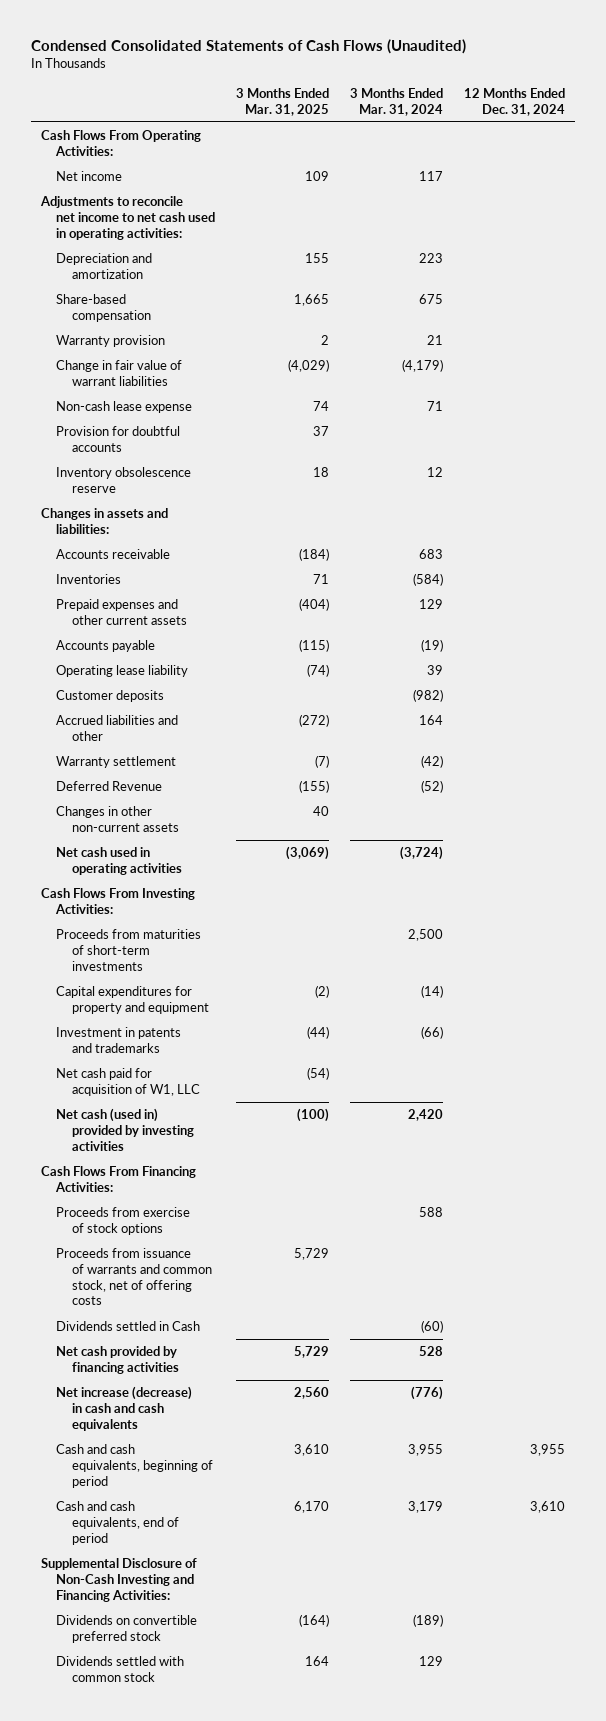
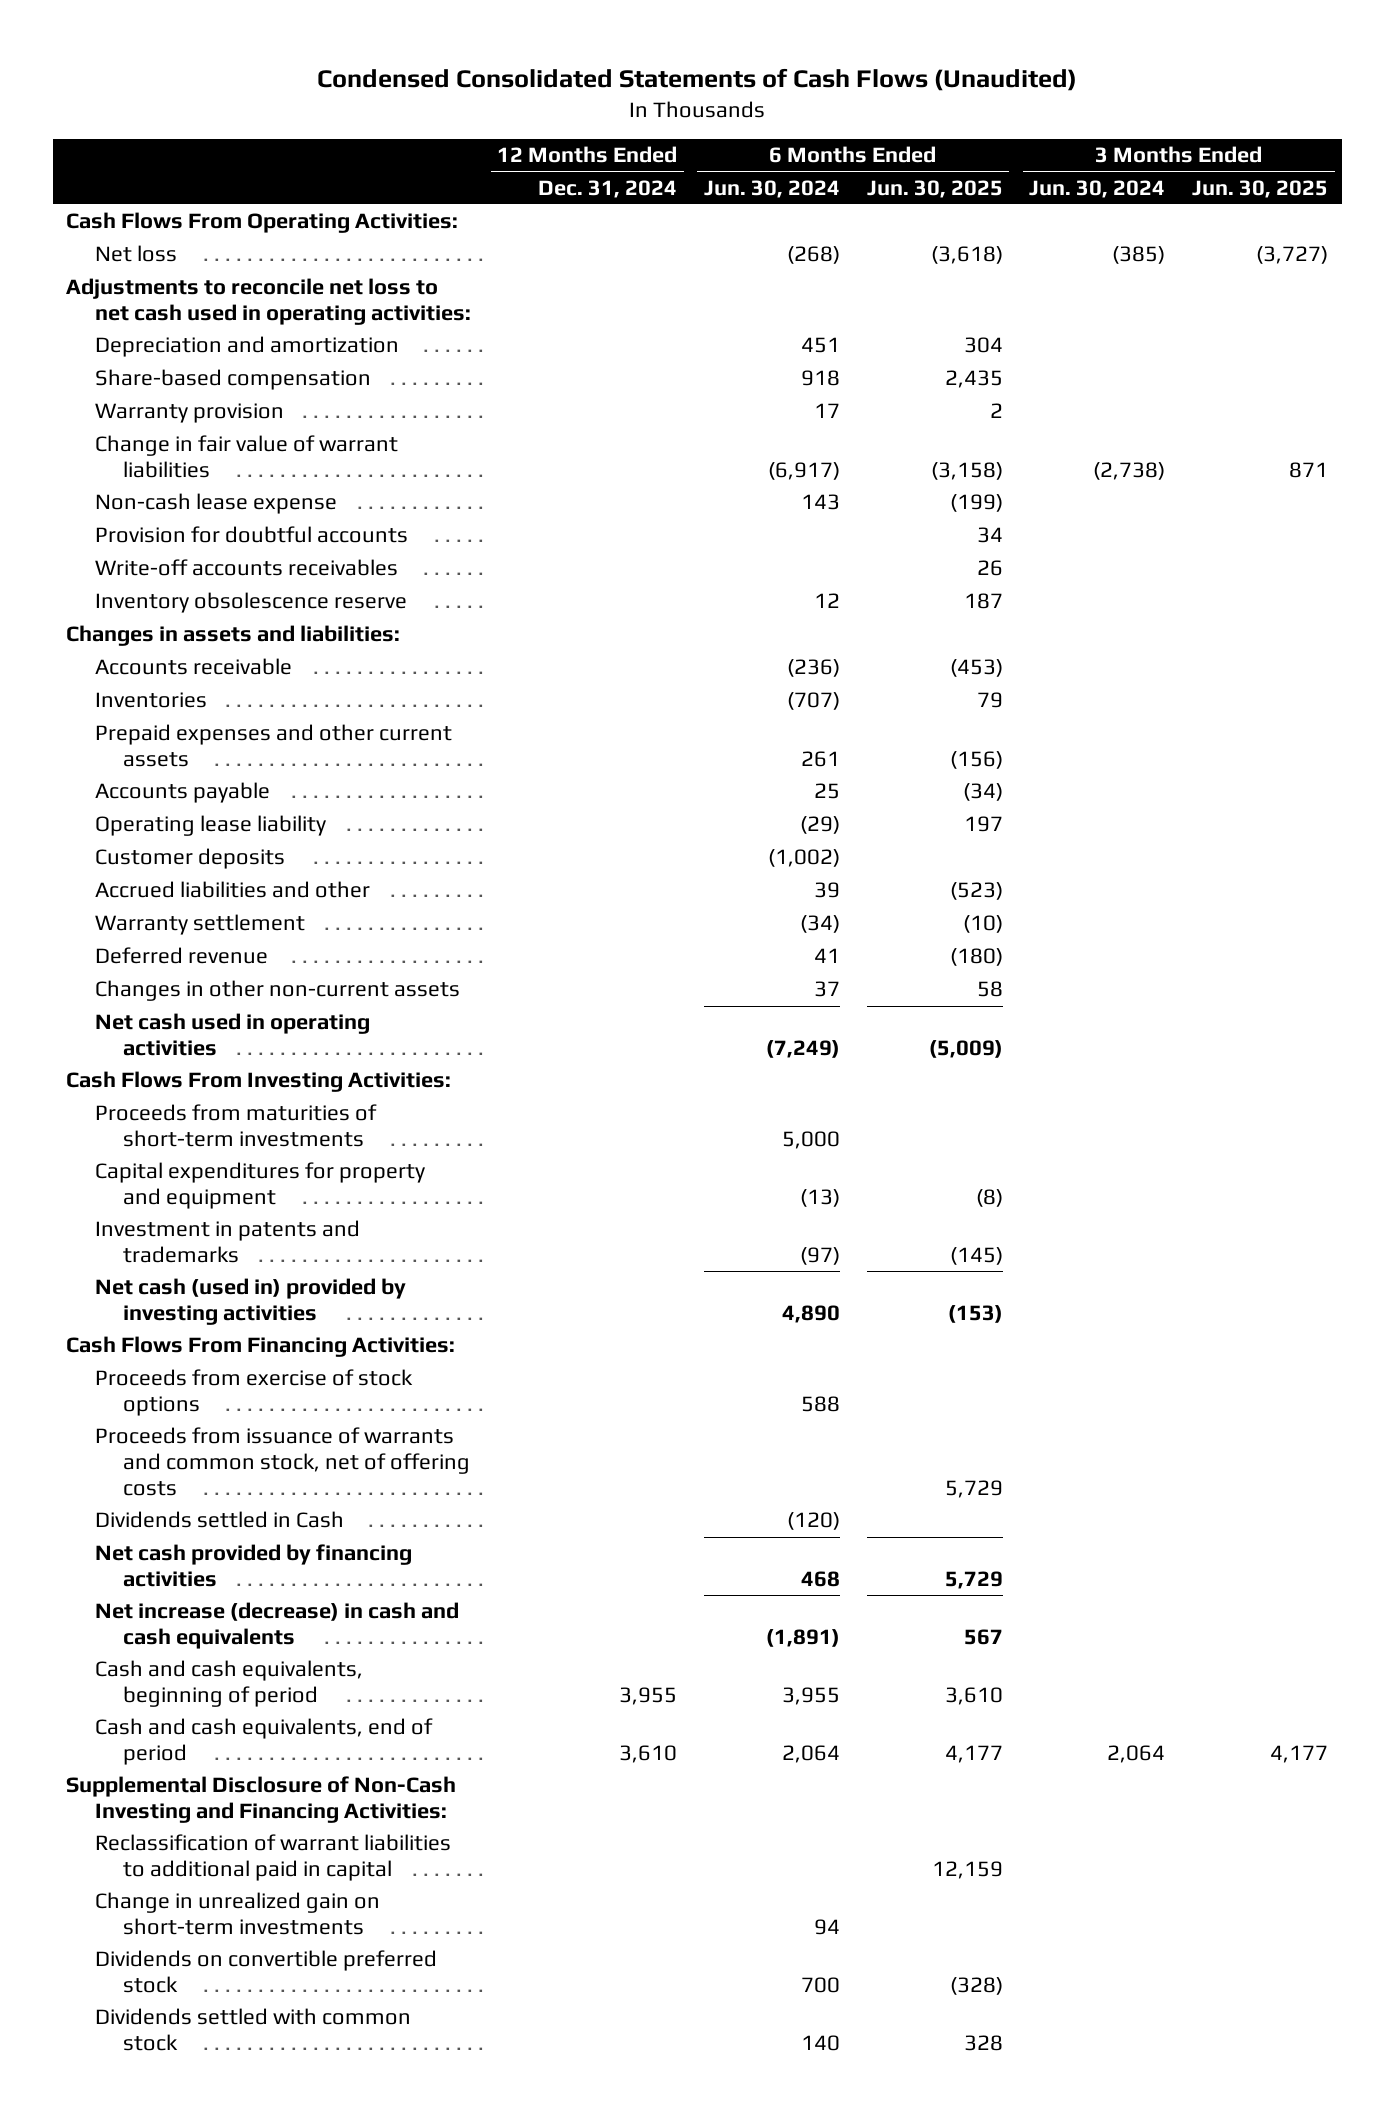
- | 3 Months Ended Mar. 31, 2025 | 3 Months Ended Mar. 31, 2024 | 12 Months Ended Dec. 31, 2024
+ | 12 Months Ended Dec. 31, 2024 | 6 Months Ended Jun. 30, 2024 | 6 Months Ended Jun. 30, 2025 | 3 Months Ended Jun. 30, 2024 | 3 Months Ended Jun. 30, 2025
- Net income | 109 | 117 |
- Adjustments to reconcile net income to net cash used in operating activities:
+ Net loss | | (268) | (3,618) | (385) | (3,727)
+ Adjustments to reconcile net loss to net cash used in operating activities:
+ Write-off accounts receivables | | | 26 | |
- Deferred Revenue | (155) | (52) |
+ Deferred revenue | | 41 | (180) | |
- Net cash paid for acquisition of W1, LLC | (54) | |
+ Reclassification of warrant liabilities to additional paid in capital | | | 12,159 | |
+ Change in unrealized gain on short-term investments | | 94 | | |

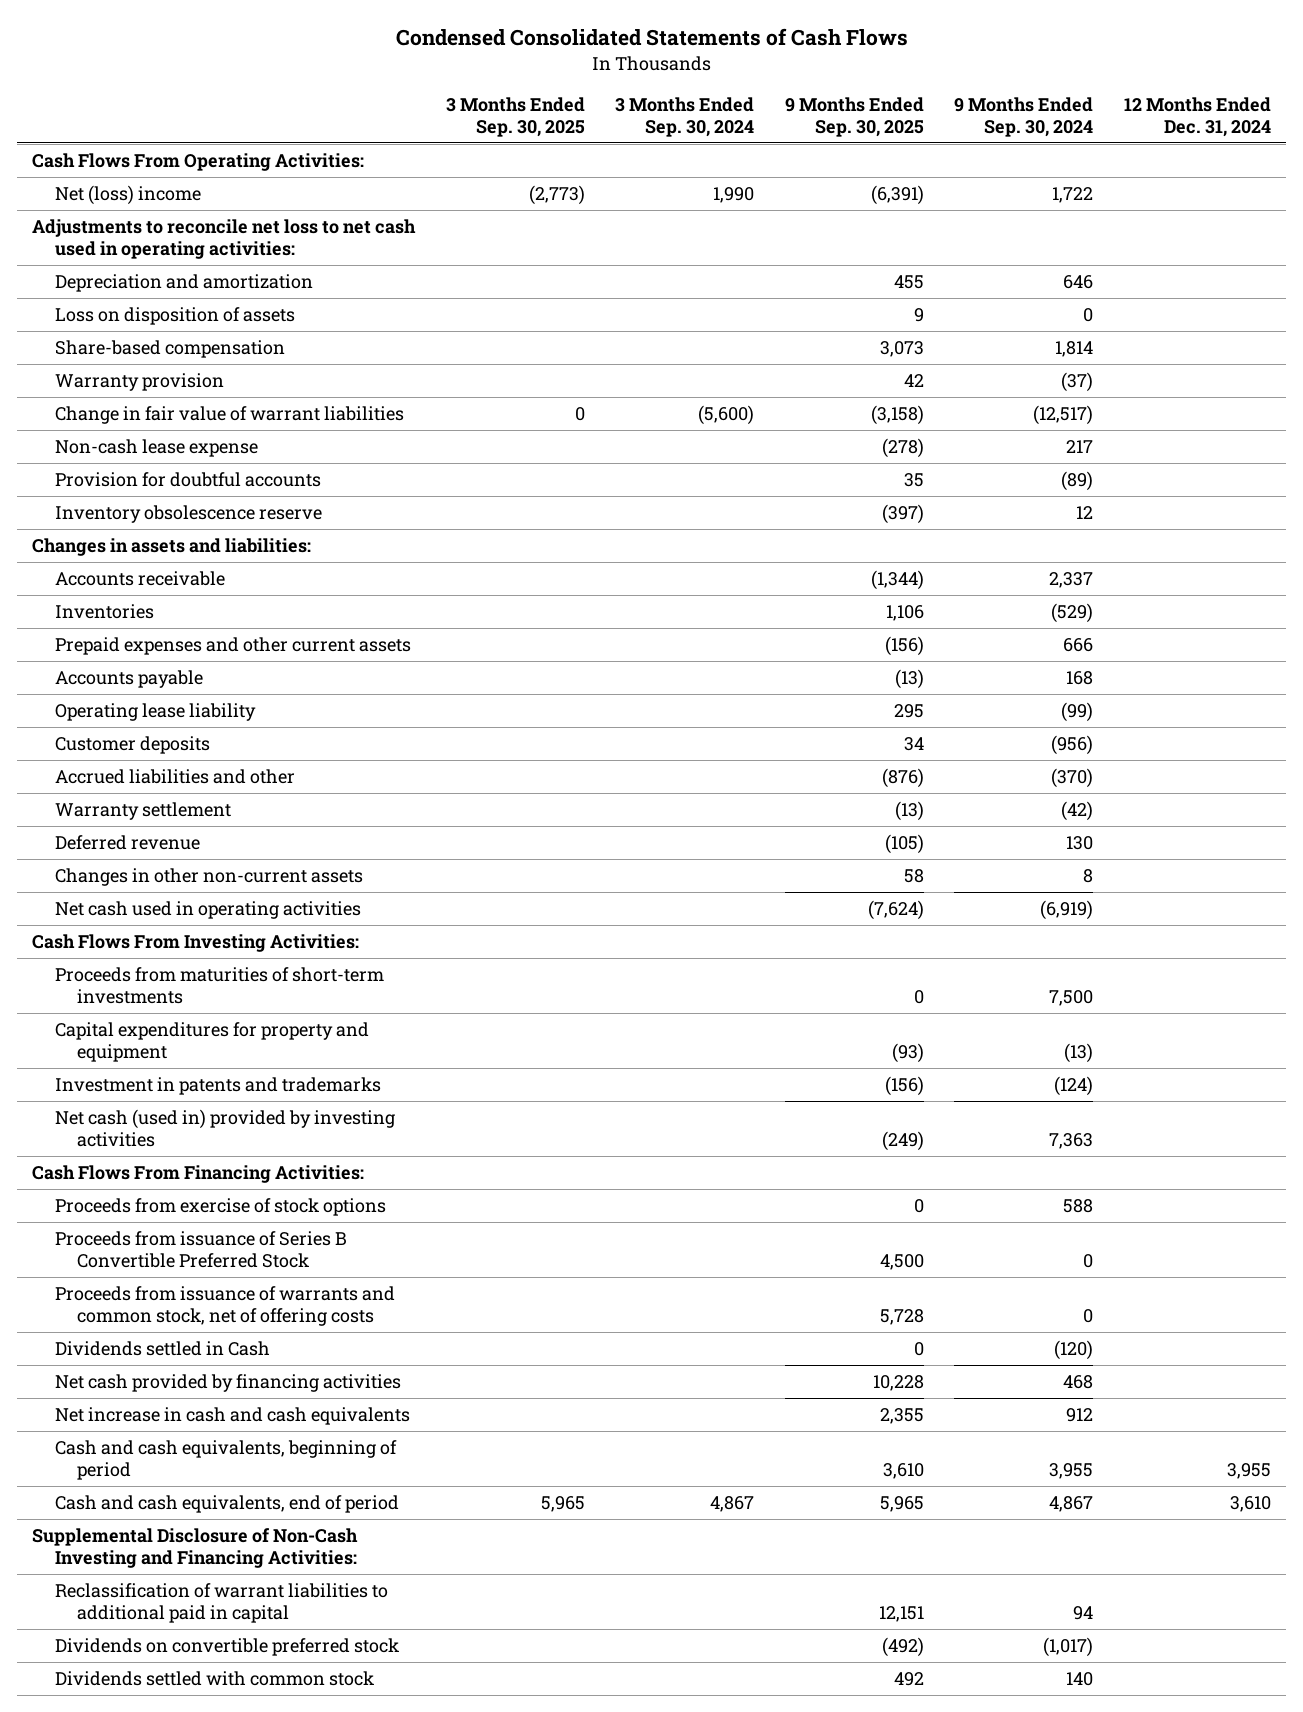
- Condensed Consolidated Statements of Cash Flows (Unaudited)
+ Condensed Consolidated Statements of Cash Flows
- | 12 Months Ended Dec. 31, 2024 | 6 Months Ended Jun. 30, 2024 | 6 Months Ended Jun. 30, 2025 | 3 Months Ended Jun. 30, 2024 | 3 Months Ended Jun. 30, 2025
+ | 3 Months Ended Sep. 30, 2025 | 3 Months Ended Sep. 30, 2024 | 9 Months Ended Sep. 30, 2025 | 9 Months Ended Sep. 30, 2024 | 12 Months Ended Dec. 31, 2024
- Net loss | | (268) | (3,618) | (385) | (3,727)
+ Net (loss) income | (2,773) | 1,990 | (6,391) | 1,722 |
+ Loss on disposition of assets | | | 9 | 0 |
- Write-off accounts receivables | | | 26 | |
+ Proceeds from issuance of Series B Convertible Preferred Stock | | | 4,500 | 0 |
- Net increase (decrease) in cash and cash equivalents | | (1,891) | 567 | |
+ Net increase in cash and cash equivalents | | | 2,355 | 912 |
- Change in unrealized gain on short-term investments | | 94 | | |

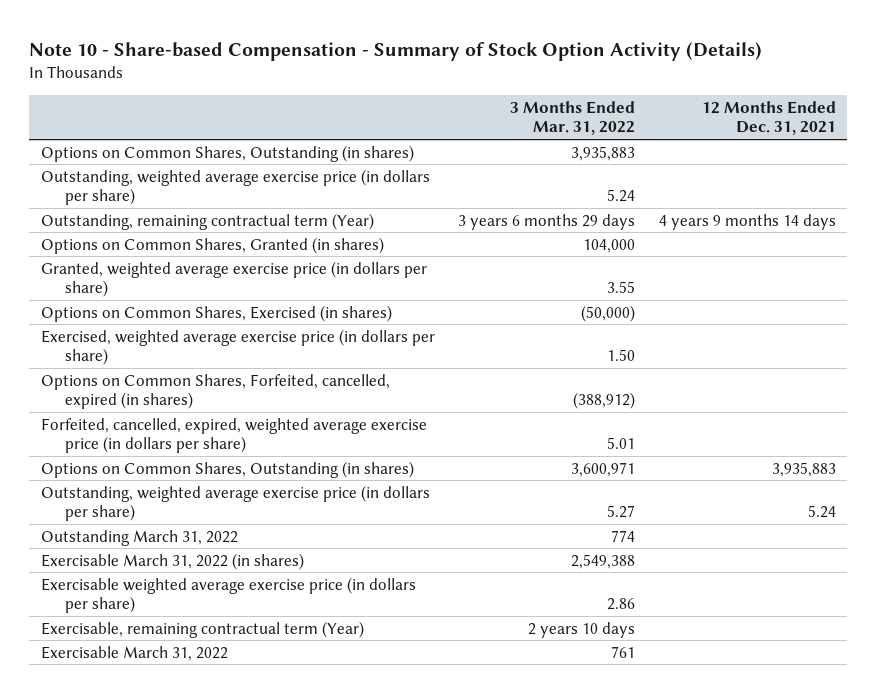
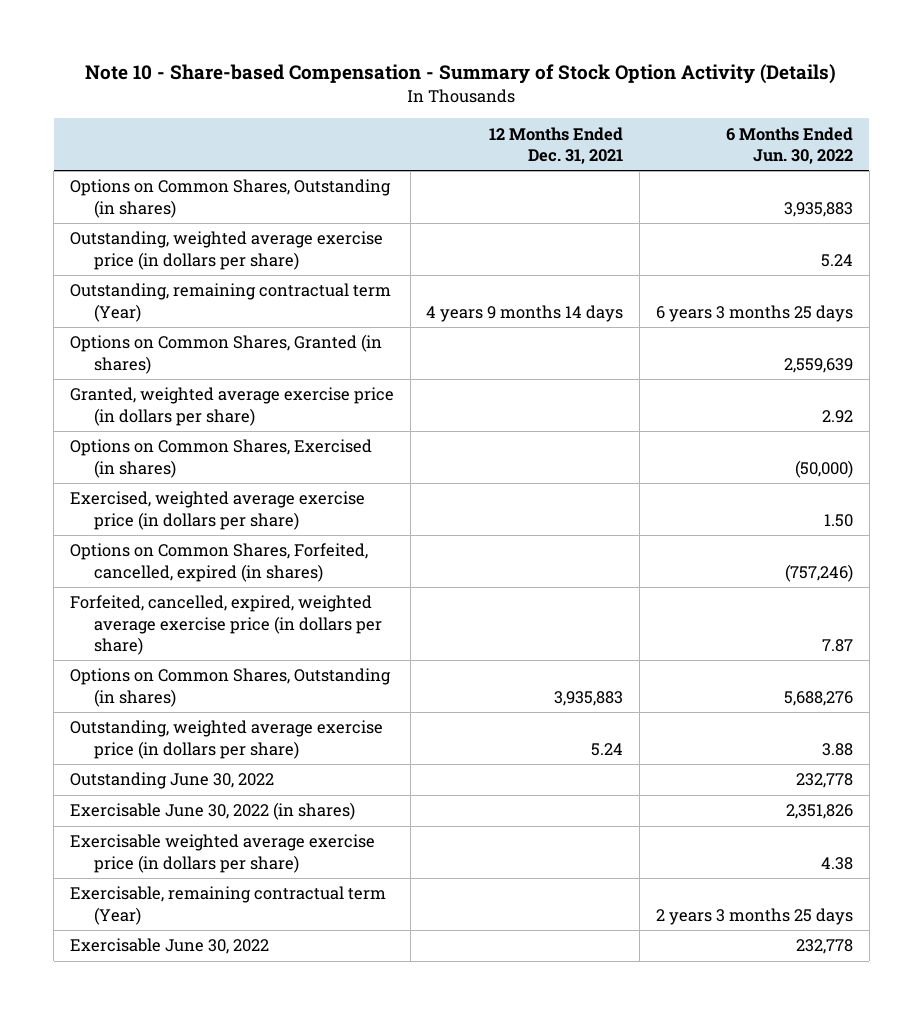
- | 3 Months Ended Mar. 31, 2022 | 12 Months Ended Dec. 31, 2021
+ | 12 Months Ended Dec. 31, 2021 | 6 Months Ended Jun. 30, 2022
- Outstanding March 31, 2022 | 774 |
- Exercisable March 31, 2022 (in shares) | 2,549,388 |
+ Outstanding June 30, 2022 | | 232,778
+ Exercisable June 30, 2022 (in shares) | | 2,351,826
- Exercisable March 31, 2022 | 761 |
+ Exercisable June 30, 2022 | | 232,778

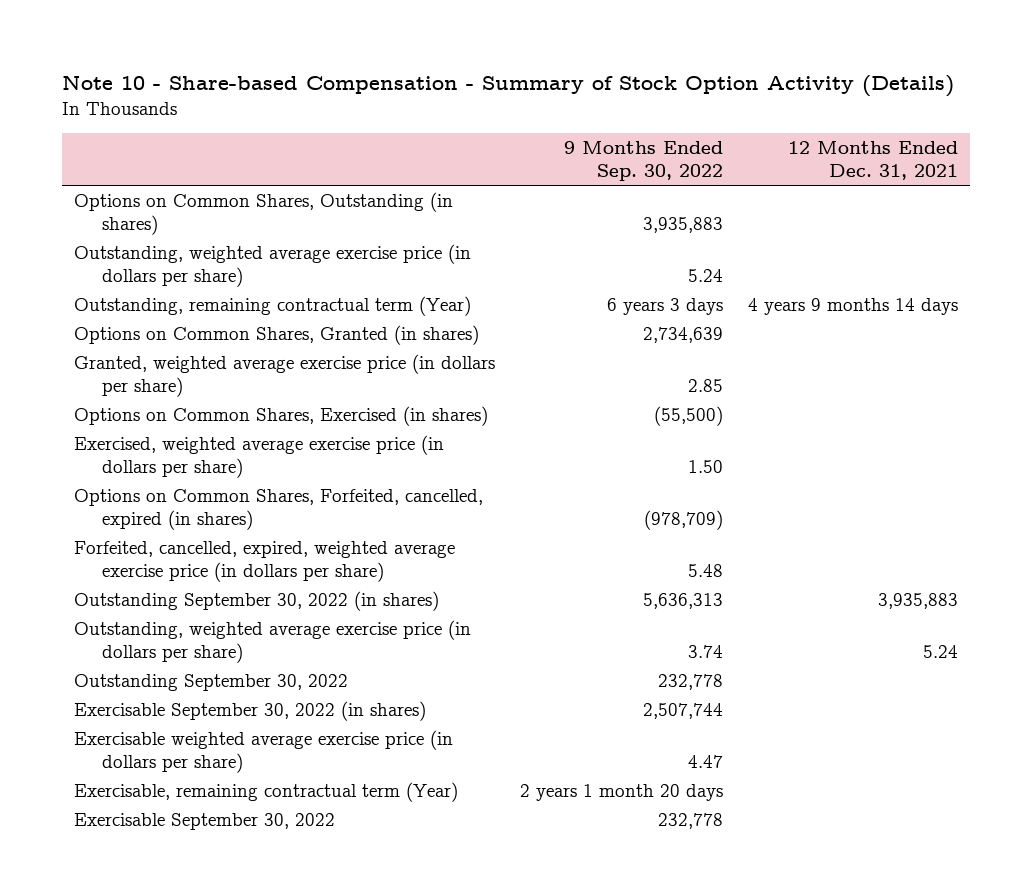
- | 12 Months Ended Dec. 31, 2021 | 6 Months Ended Jun. 30, 2022
+ | 9 Months Ended Sep. 30, 2022 | 12 Months Ended Dec. 31, 2021
- Options on Common Shares, Outstanding (in shares) | 3,935,883 | 5,688,276
+ Outstanding September 30, 2022 (in shares) | 5,636,313 | 3,935,883
- Outstanding June 30, 2022 | | 232,778
- Exercisable June 30, 2022 (in shares) | | 2,351,826
+ Outstanding September 30, 2022 | 232,778 |
+ Exercisable September 30, 2022 (in shares) | 2,507,744 |
- Exercisable June 30, 2022 | | 232,778
+ Exercisable September 30, 2022 | 232,778 |

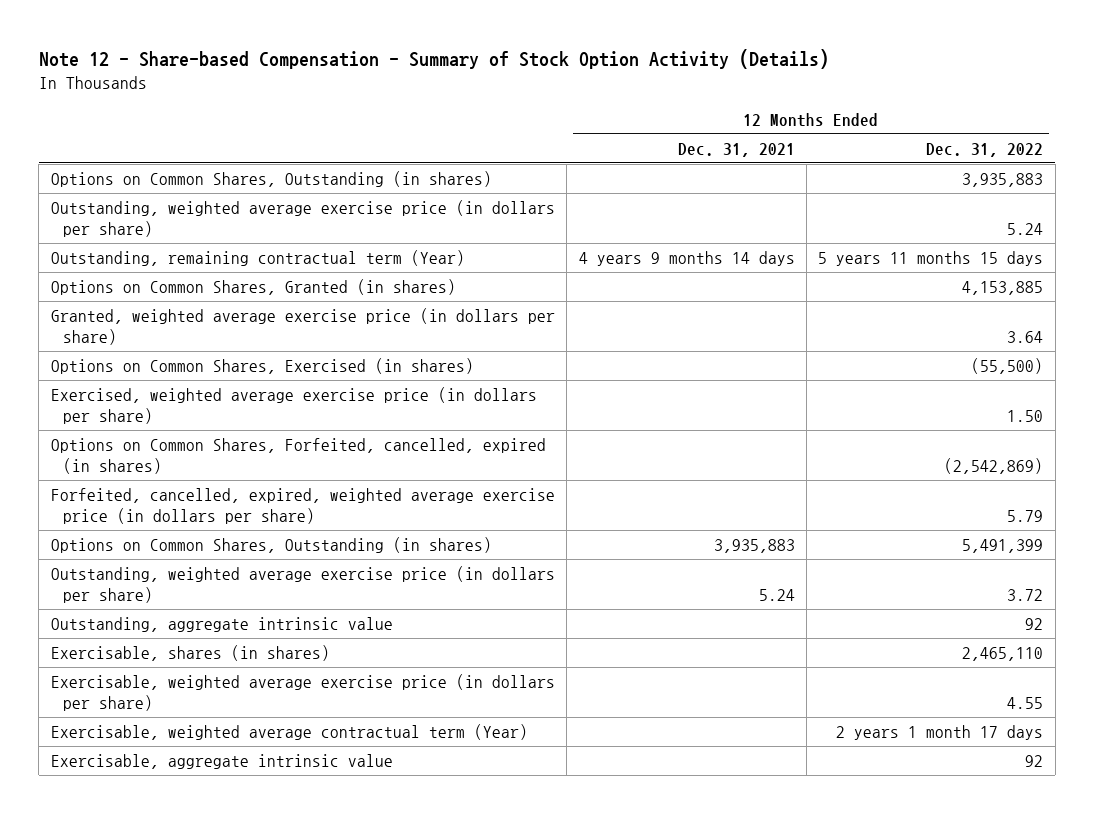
- Note 10 - Share-based Compensation - Summary of Stock Option Activity (Details)
+ Note 12 - Share-based Compensation - Summary of Stock Option Activity (Details)
- | 9 Months Ended Sep. 30, 2022 | 12 Months Ended Dec. 31, 2021
+ | 12 Months Ended Dec. 31, 2021 | 12 Months Ended Dec. 31, 2022
- Outstanding September 30, 2022 (in shares) | 5,636,313 | 3,935,883
+ Options on Common Shares, Outstanding (in shares) | 3,935,883 | 5,491,399
- Outstanding September 30, 2022 | 232,778 |
- Exercisable September 30, 2022 (in shares) | 2,507,744 |
- Exercisable weighted average exercise price (in dollars per share) | 4.47 |
- Exercisable, remaining contractual term (Year) | 2 years 1 month 20 days |
- Exercisable September 30, 2022 | 232,778 |
+ Outstanding, aggregate intrinsic value | | 92
+ Exercisable, shares (in shares) | | 2,465,110
+ Exercisable, weighted average exercise price (in dollars per share) | | 4.55
+ Exercisable, weighted average contractual term (Year) | | 2 years 1 month 17 days
+ Exercisable, aggregate intrinsic value | | 92

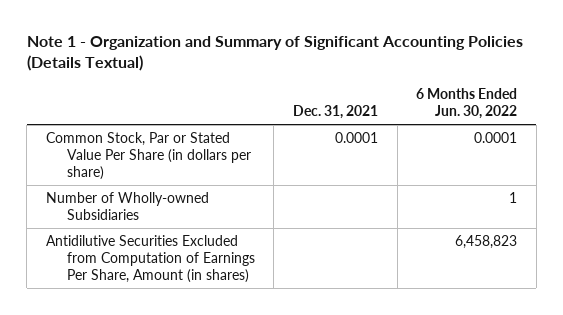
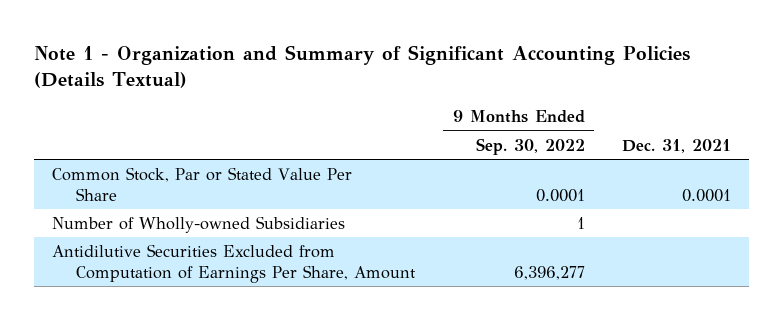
- | Dec. 31, 2021 | 6 Months Ended Jun. 30, 2022
+ | 9 Months Ended Sep. 30, 2022 | Dec. 31, 2021
- Common Stock, Par or Stated Value Per Share (in dollars per share) | 0.0001 | 0.0001
+ Common Stock, Par or Stated Value Per Share | 0.0001 | 0.0001
- Antidilutive Securities Excluded from Computation of Earnings Per Share, Amount (in shares) | | 6,458,823
+ Antidilutive Securities Excluded from Computation of Earnings Per Share, Amount | 6,396,277 |

